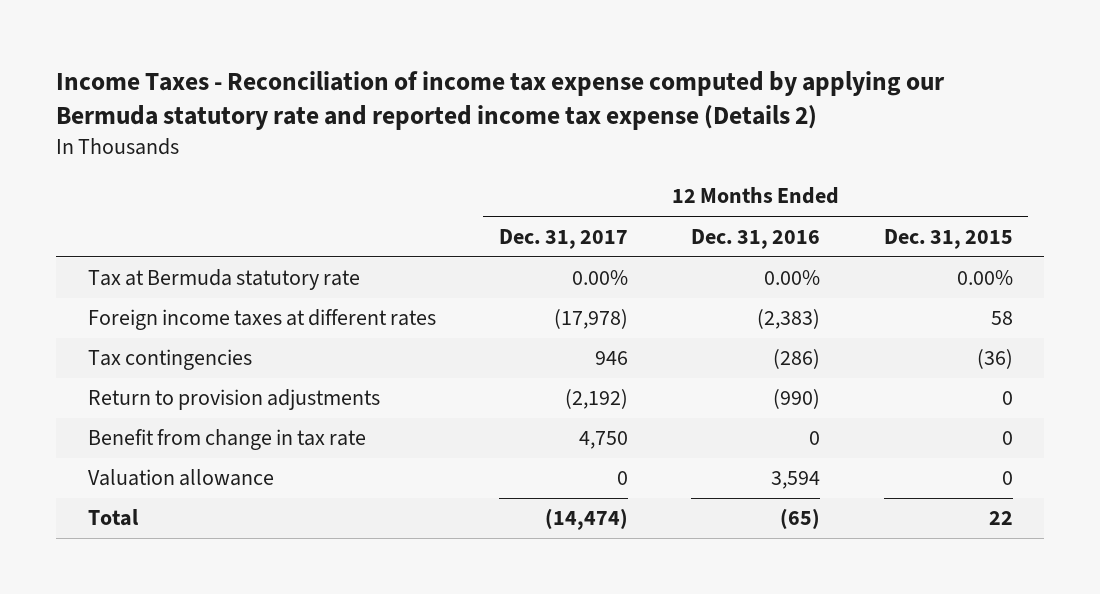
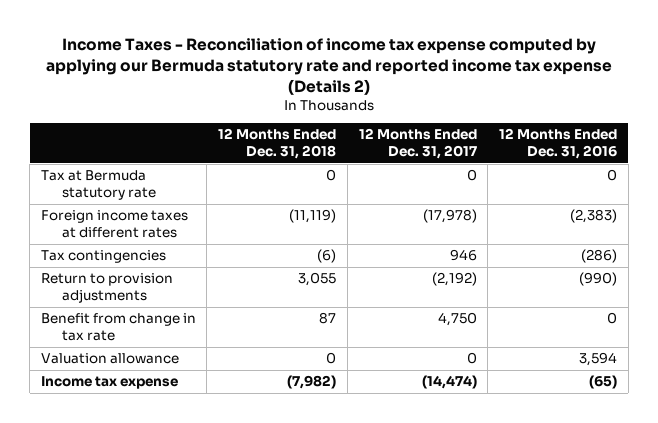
- | 12 Months Ended Dec. 31, 2017 | 12 Months Ended Dec. 31, 2016 | 12 Months Ended Dec. 31, 2015
+ | 12 Months Ended Dec. 31, 2018 | 12 Months Ended Dec. 31, 2017 | 12 Months Ended Dec. 31, 2016
- Tax at Bermuda statutory rate | 0.00% | 0.00% | 0.00%
+ Tax at Bermuda statutory rate | 0 | 0 | 0
- Total | (14,474) | (65) | 22
+ Income tax expense | (7,982) | (14,474) | (65)

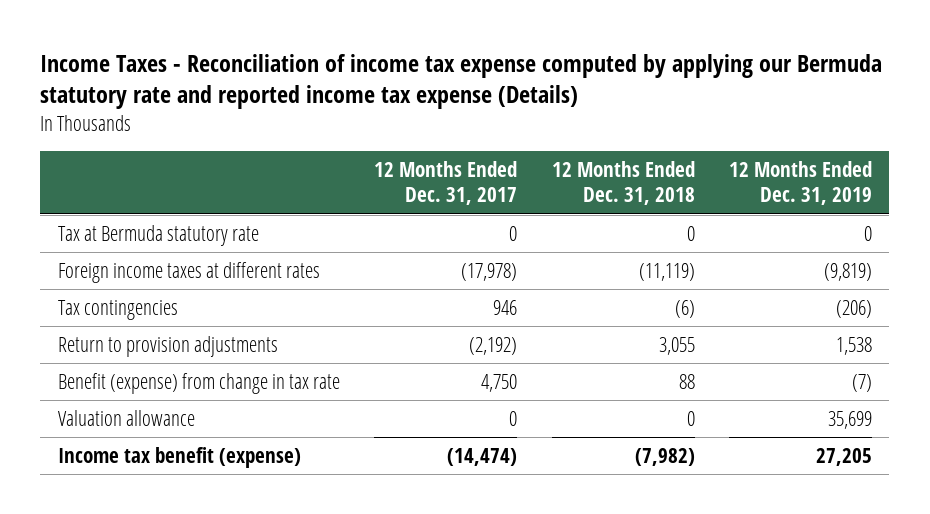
- Income Taxes - Reconciliation of income tax expense computed by applying our Bermuda statutory rate and reported income tax expense (Details 2)
+ Income Taxes - Reconciliation of income tax expense computed by applying our Bermuda statutory rate and reported income tax expense (Details)
- | 12 Months Ended Dec. 31, 2018 | 12 Months Ended Dec. 31, 2017 | 12 Months Ended Dec. 31, 2016
+ | 12 Months Ended Dec. 31, 2017 | 12 Months Ended Dec. 31, 2018 | 12 Months Ended Dec. 31, 2019
- Benefit from change in tax rate | 87 | 4,750 | 0
+ Benefit (expense) from change in tax rate | 4,750 | 88 | (7)
- Income tax expense | (7,982) | (14,474) | (65)
+ Income tax benefit (expense) | (14,474) | (7,982) | 27,205

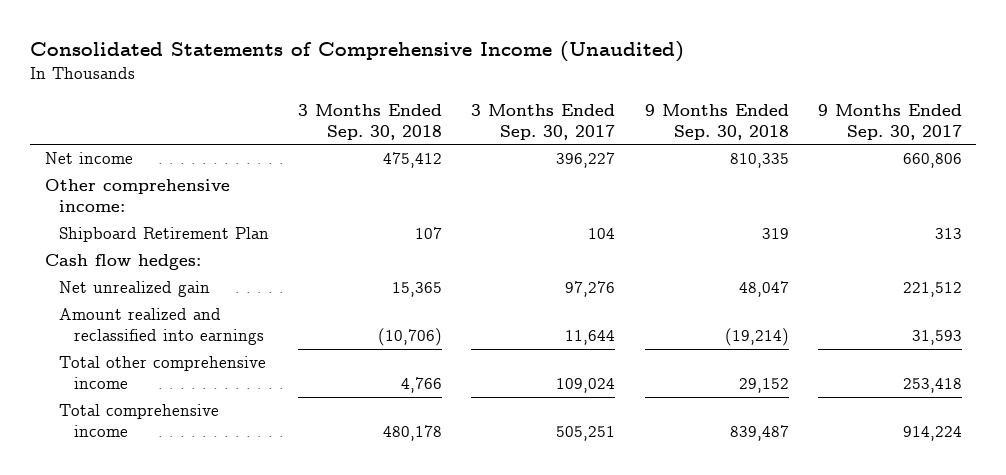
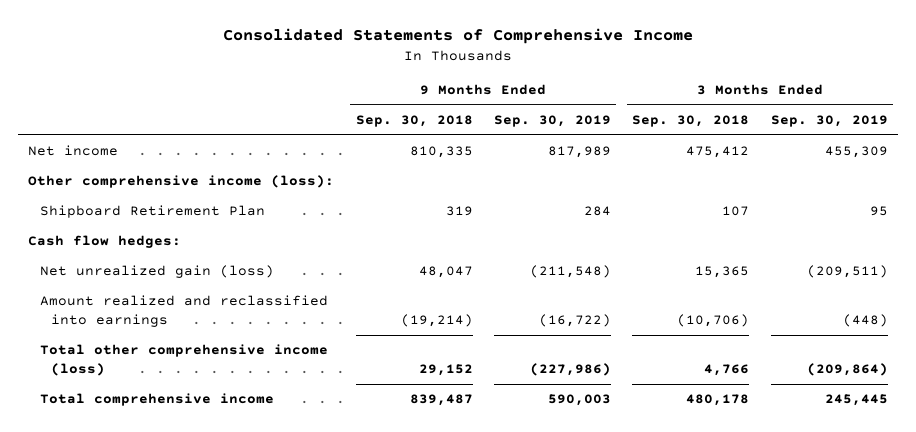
- Consolidated Statements of Comprehensive Income (Unaudited)
+ Consolidated Statements of Comprehensive Income
- | 3 Months Ended Sep. 30, 2018 | 3 Months Ended Sep. 30, 2017 | 9 Months Ended Sep. 30, 2018 | 9 Months Ended Sep. 30, 2017
+ | 9 Months Ended Sep. 30, 2018 | 9 Months Ended Sep. 30, 2019 | 3 Months Ended Sep. 30, 2018 | 3 Months Ended Sep. 30, 2019
- Other comprehensive income:
+ Other comprehensive income (loss):
- Net unrealized gain | 15,365 | 97,276 | 48,047 | 221,512
+ Net unrealized gain (loss) | 48,047 | (211,548) | 15,365 | (209,511)
- Total other comprehensive income | 4,766 | 109,024 | 29,152 | 253,418
+ Total other comprehensive income (loss) | 29,152 | (227,986) | 4,766 | (209,864)

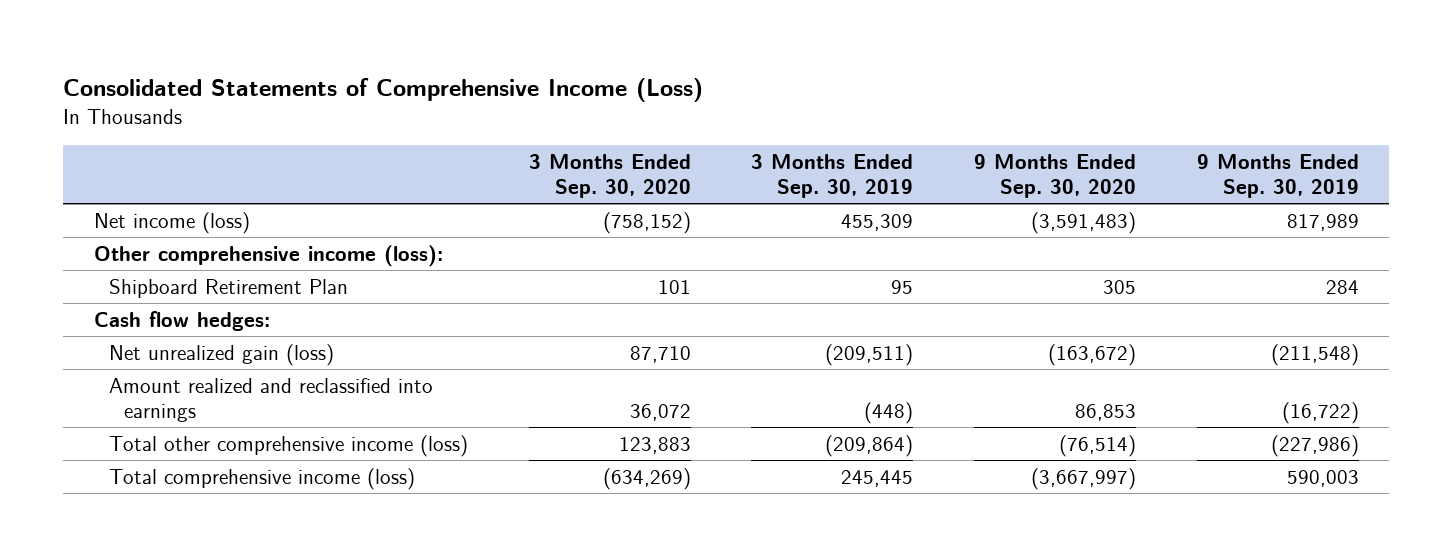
- Consolidated Statements of Comprehensive Income
+ Consolidated Statements of Comprehensive Income (Loss)
- | 9 Months Ended Sep. 30, 2018 | 9 Months Ended Sep. 30, 2019 | 3 Months Ended Sep. 30, 2018 | 3 Months Ended Sep. 30, 2019
+ | 3 Months Ended Sep. 30, 2020 | 3 Months Ended Sep. 30, 2019 | 9 Months Ended Sep. 30, 2020 | 9 Months Ended Sep. 30, 2019
- Net income | 810,335 | 817,989 | 475,412 | 455,309
+ Net income (loss) | (758,152) | 455,309 | (3,591,483) | 817,989
- Total comprehensive income | 839,487 | 590,003 | 480,178 | 245,445
+ Total comprehensive income (loss) | (634,269) | 245,445 | (3,667,997) | 590,003

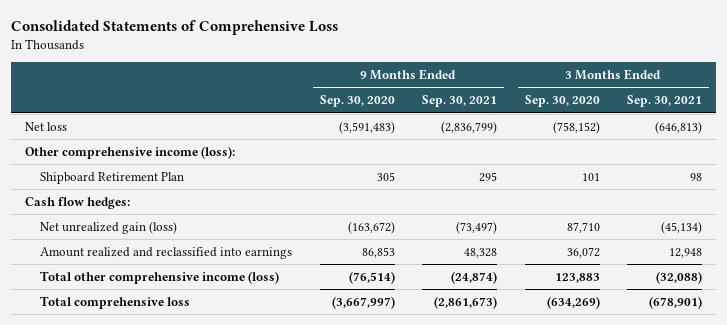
- Consolidated Statements of Comprehensive Income (Loss)
+ Consolidated Statements of Comprehensive Loss
- | 3 Months Ended Sep. 30, 2020 | 3 Months Ended Sep. 30, 2019 | 9 Months Ended Sep. 30, 2020 | 9 Months Ended Sep. 30, 2019
+ | 9 Months Ended Sep. 30, 2020 | 9 Months Ended Sep. 30, 2021 | 3 Months Ended Sep. 30, 2020 | 3 Months Ended Sep. 30, 2021
- Net income (loss) | (758,152) | 455,309 | (3,591,483) | 817,989
+ Net loss | (3,591,483) | (2,836,799) | (758,152) | (646,813)
- Total comprehensive income (loss) | (634,269) | 245,445 | (3,667,997) | 590,003
+ Total comprehensive loss | (3,667,997) | (2,861,673) | (634,269) | (678,901)

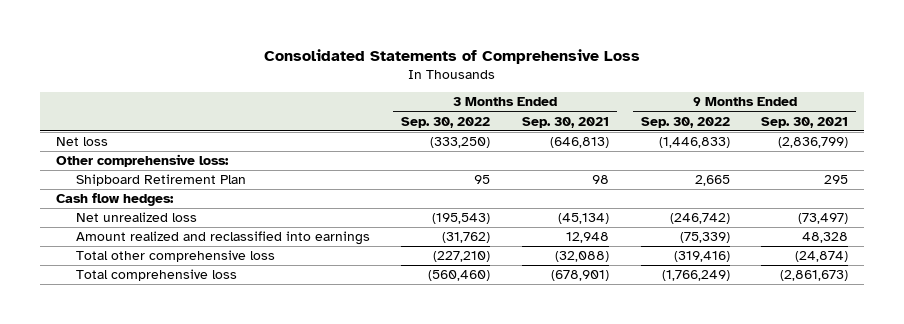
- | 9 Months Ended Sep. 30, 2020 | 9 Months Ended Sep. 30, 2021 | 3 Months Ended Sep. 30, 2020 | 3 Months Ended Sep. 30, 2021
+ | 3 Months Ended Sep. 30, 2022 | 3 Months Ended Sep. 30, 2021 | 9 Months Ended Sep. 30, 2022 | 9 Months Ended Sep. 30, 2021
- Other comprehensive income (loss):
+ Other comprehensive loss:
- Net unrealized gain (loss) | (163,672) | (73,497) | 87,710 | (45,134)
+ Net unrealized loss | (195,543) | (45,134) | (246,742) | (73,497)
- Total other comprehensive income (loss) | (76,514) | (24,874) | 123,883 | (32,088)
+ Total other comprehensive loss | (227,210) | (32,088) | (319,416) | (24,874)

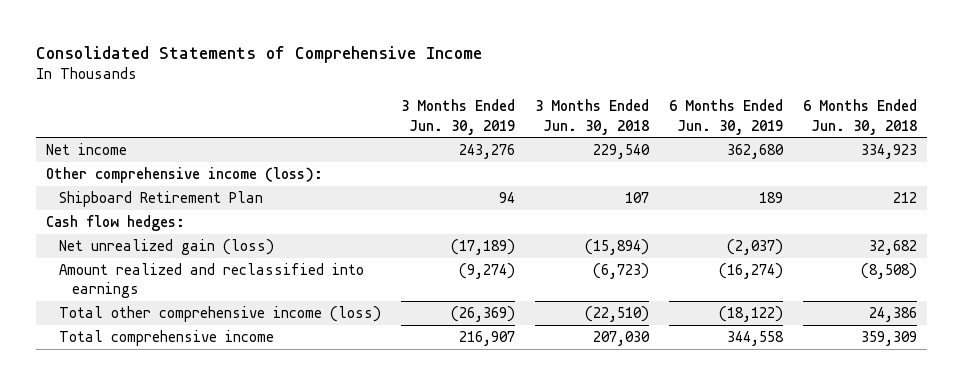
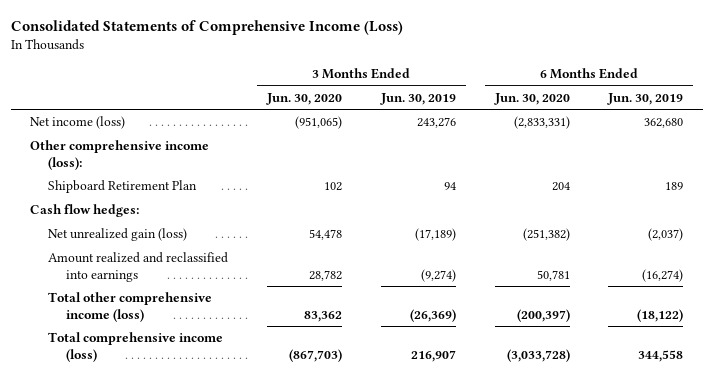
- Consolidated Statements of Comprehensive Income
+ Consolidated Statements of Comprehensive Income (Loss)
- | 3 Months Ended Jun. 30, 2019 | 3 Months Ended Jun. 30, 2018 | 6 Months Ended Jun. 30, 2019 | 6 Months Ended Jun. 30, 2018
+ | 3 Months Ended Jun. 30, 2020 | 3 Months Ended Jun. 30, 2019 | 6 Months Ended Jun. 30, 2020 | 6 Months Ended Jun. 30, 2019
- Net income | 243,276 | 229,540 | 362,680 | 334,923
+ Net income (loss) | (951,065) | 243,276 | (2,833,331) | 362,680
- Total comprehensive income | 216,907 | 207,030 | 344,558 | 359,309
+ Total comprehensive income (loss) | (867,703) | 216,907 | (3,033,728) | 344,558

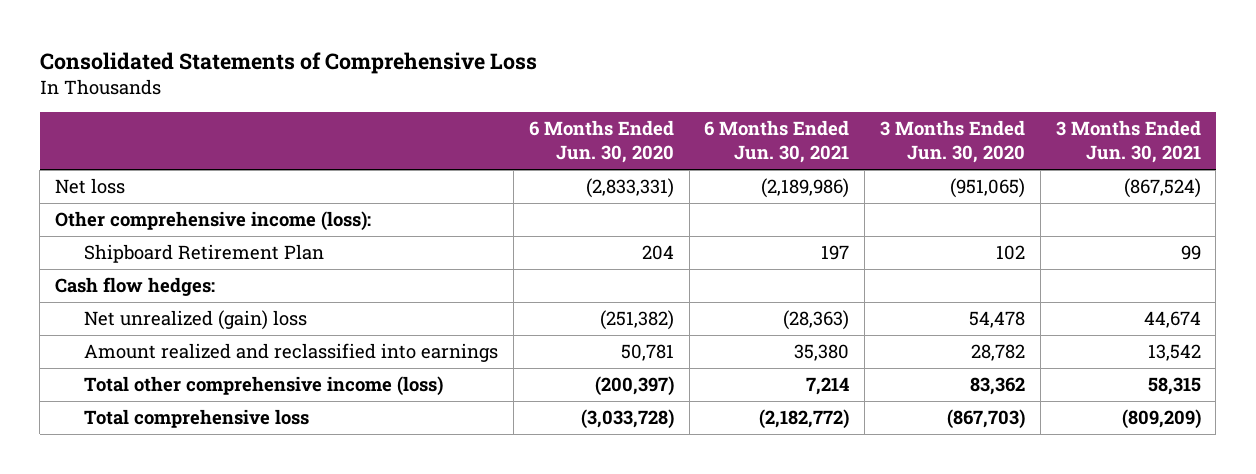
- Consolidated Statements of Comprehensive Income (Loss)
+ Consolidated Statements of Comprehensive Loss
- | 3 Months Ended Jun. 30, 2020 | 3 Months Ended Jun. 30, 2019 | 6 Months Ended Jun. 30, 2020 | 6 Months Ended Jun. 30, 2019
+ | 6 Months Ended Jun. 30, 2020 | 6 Months Ended Jun. 30, 2021 | 3 Months Ended Jun. 30, 2020 | 3 Months Ended Jun. 30, 2021
- Net income (loss) | (951,065) | 243,276 | (2,833,331) | 362,680
+ Net loss | (2,833,331) | (2,189,986) | (951,065) | (867,524)
- Net unrealized gain (loss) | 54,478 | (17,189) | (251,382) | (2,037)
+ Net unrealized (gain) loss | (251,382) | (28,363) | 54,478 | 44,674
- Total comprehensive income (loss) | (867,703) | 216,907 | (3,033,728) | 344,558
+ Total comprehensive loss | (3,033,728) | (2,182,772) | (867,703) | (809,209)

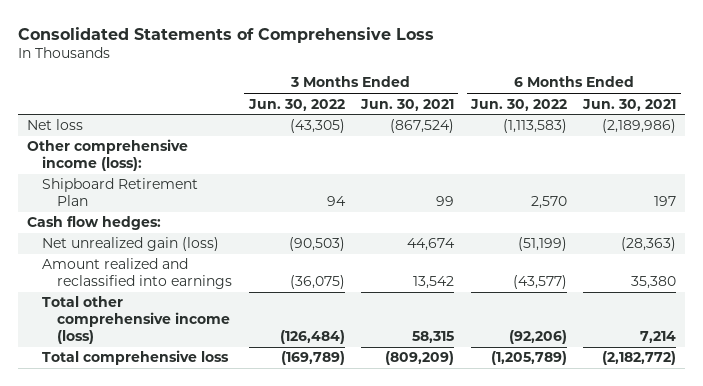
- | 6 Months Ended Jun. 30, 2020 | 6 Months Ended Jun. 30, 2021 | 3 Months Ended Jun. 30, 2020 | 3 Months Ended Jun. 30, 2021
+ | 3 Months Ended Jun. 30, 2022 | 3 Months Ended Jun. 30, 2021 | 6 Months Ended Jun. 30, 2022 | 6 Months Ended Jun. 30, 2021
- Net unrealized (gain) loss | (251,382) | (28,363) | 54,478 | 44,674
+ Net unrealized gain (loss) | (90,503) | 44,674 | (51,199) | (28,363)

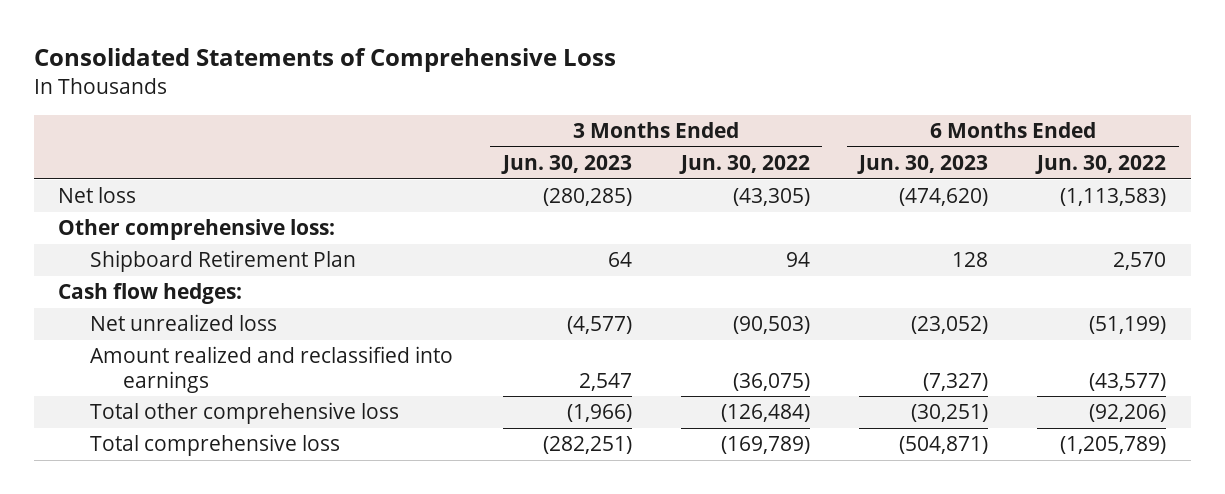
- | 3 Months Ended Jun. 30, 2022 | 3 Months Ended Jun. 30, 2021 | 6 Months Ended Jun. 30, 2022 | 6 Months Ended Jun. 30, 2021
+ | 3 Months Ended Jun. 30, 2023 | 3 Months Ended Jun. 30, 2022 | 6 Months Ended Jun. 30, 2023 | 6 Months Ended Jun. 30, 2022
- Other comprehensive income (loss):
+ Other comprehensive loss:
- Net unrealized gain (loss) | (90,503) | 44,674 | (51,199) | (28,363)
+ Net unrealized loss | (4,577) | (90,503) | (23,052) | (51,199)
- Total other comprehensive income (loss) | (126,484) | 58,315 | (92,206) | 7,214
+ Total other comprehensive loss | (1,966) | (126,484) | (30,251) | (92,206)

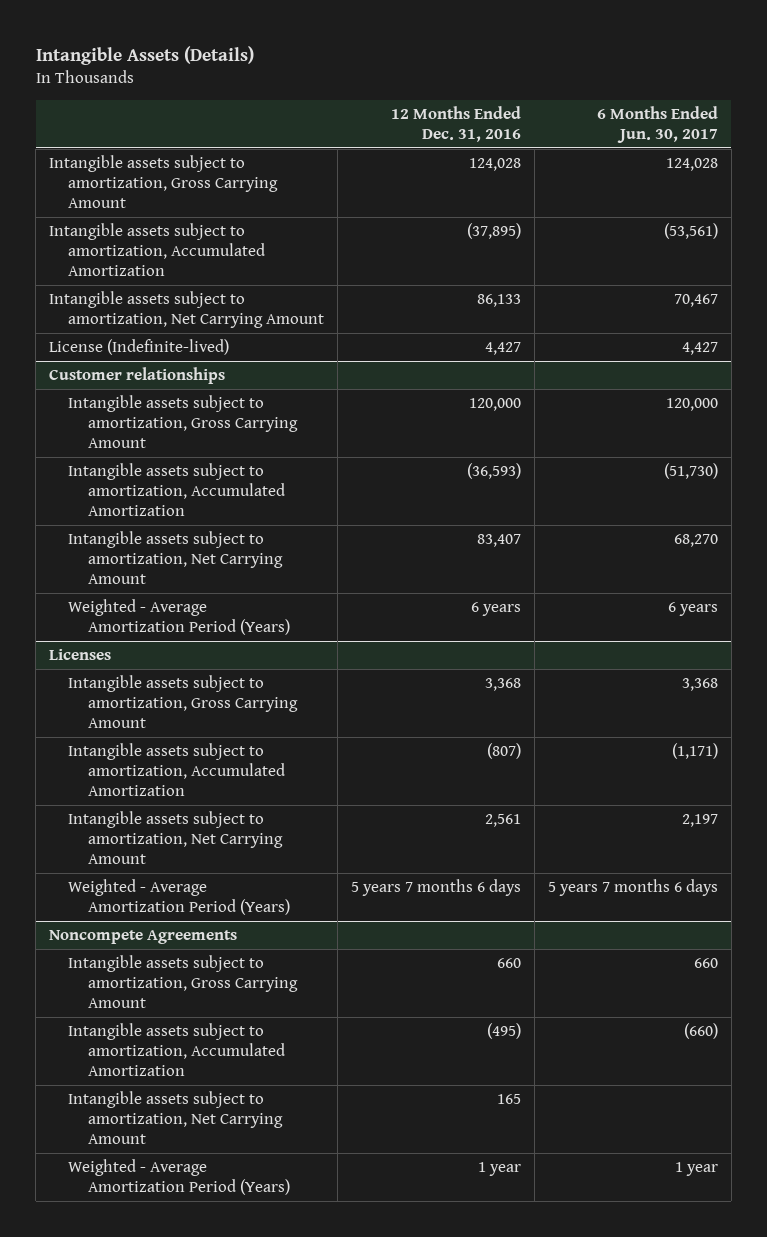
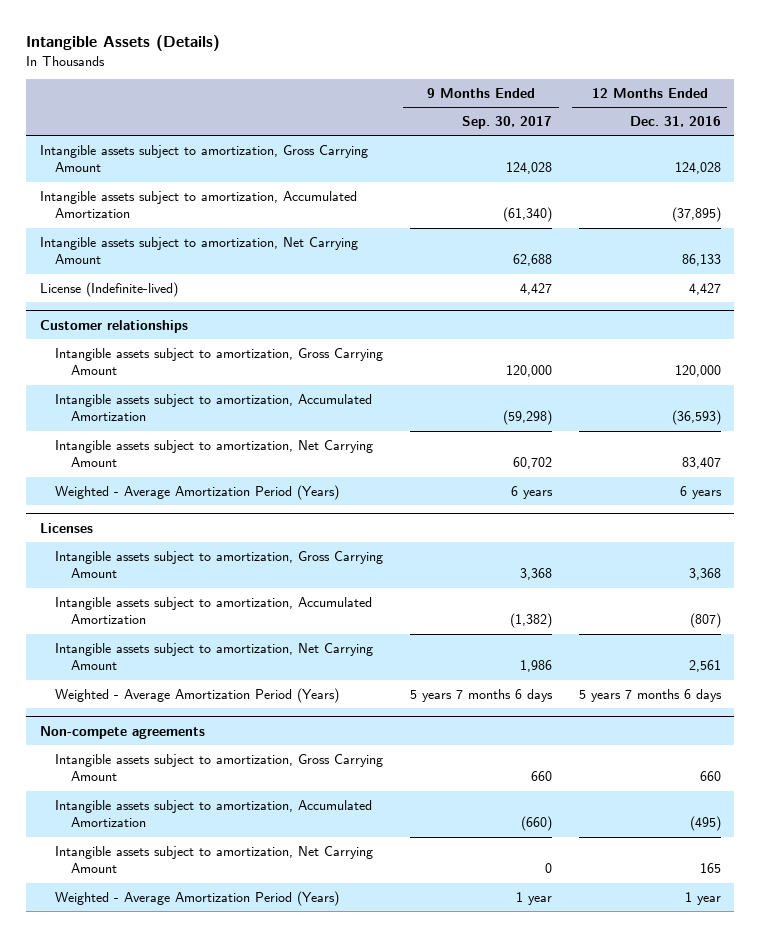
- | 12 Months Ended Dec. 31, 2016 | 6 Months Ended Jun. 30, 2017
+ | 9 Months Ended Sep. 30, 2017 | 12 Months Ended Dec. 31, 2016
- Noncompete Agreements
+ Non-compete agreements

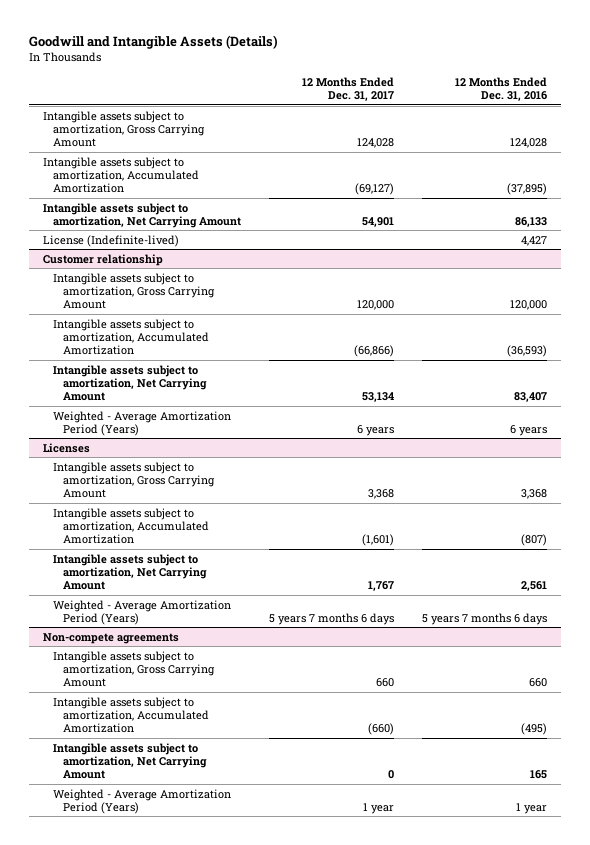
- Intangible Assets (Details)
+ Goodwill and Intangible Assets (Details)
- | 9 Months Ended Sep. 30, 2017 | 12 Months Ended Dec. 31, 2016
+ | 12 Months Ended Dec. 31, 2017 | 12 Months Ended Dec. 31, 2016
- Customer relationships
+ Customer relationship

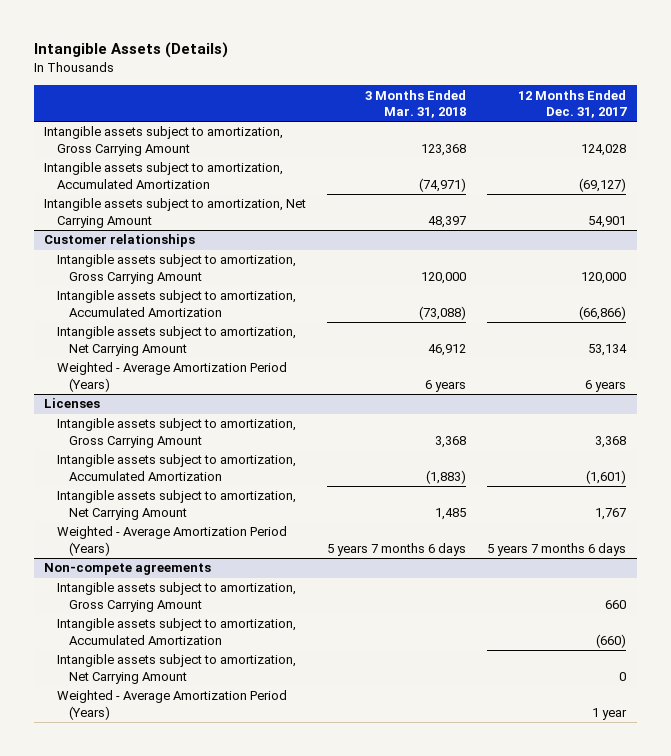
- Goodwill and Intangible Assets (Details)
+ Intangible Assets (Details)
- | 12 Months Ended Dec. 31, 2017 | 12 Months Ended Dec. 31, 2016
+ | 3 Months Ended Mar. 31, 2018 | 12 Months Ended Dec. 31, 2017
- License (Indefinite-lived) | | 4,427
- Customer relationship
+ Customer relationships

